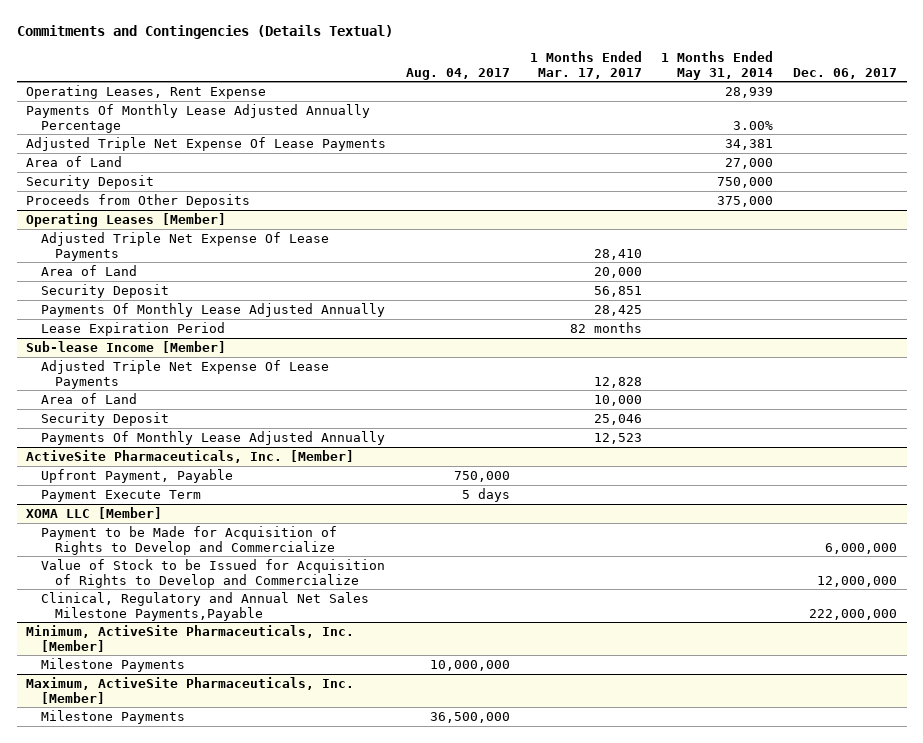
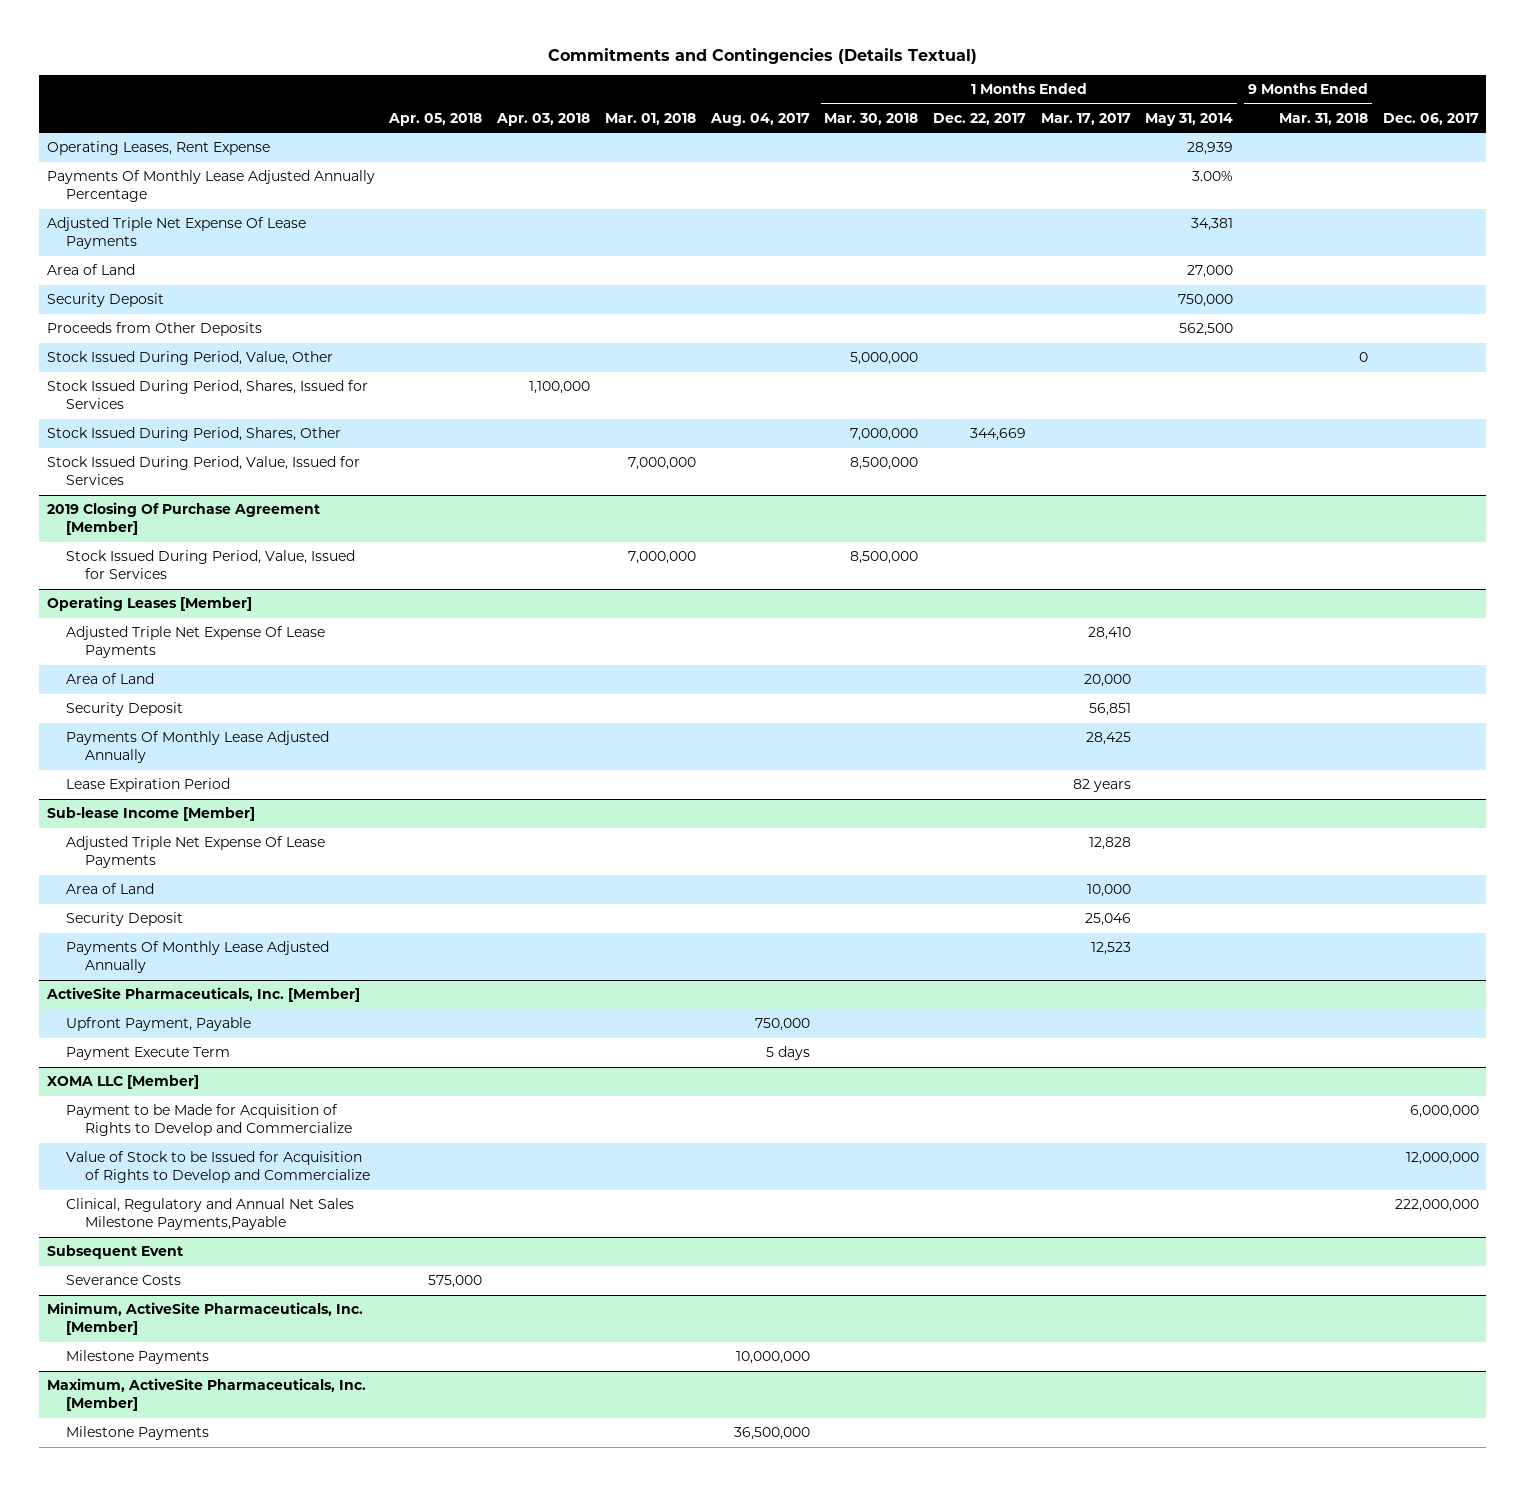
- | Aug. 04, 2017 | 1 Months Ended Mar. 17, 2017 | 1 Months Ended May 31, 2014 | Dec. 06, 2017
+ | Apr. 05, 2018 | Apr. 03, 2018 | Mar. 01, 2018 | Aug. 04, 2017 | 1 Months Ended Mar. 30, 2018 | 1 Months Ended Dec. 22, 2017 | 1 Months Ended Mar. 17, 2017 | 1 Months Ended May 31, 2014 | 9 Months Ended Mar. 31, 2018 | Dec. 06, 2017
- Proceeds from Other Deposits | | | 375,000 |
+ Proceeds from Other Deposits | | | | | | | | 562,500 | |
+ Stock Issued During Period, Value, Other | | | | | 5,000,000 | | | | 0 |
+ Stock Issued During Period, Shares, Issued for Services | | 1,100,000 | | | | | | | |
+ Stock Issued During Period, Shares, Other | | | | | 7,000,000 | 344,669 | | | |
+ Stock Issued During Period, Value, Issued for Services | | | 7,000,000 | | 8,500,000 | | | | |
+ 2019 Closing Of Purchase Agreement [Member]
+ Stock Issued During Period, Value, Issued for Services | | | 7,000,000 | | 8,500,000 | | | | |
@ Operating Leases [Member]
- Lease Expiration Period | | 82 months | |
+ Lease Expiration Period | | | | | | | 82 years | | |
+ Subsequent Event
+ Severance Costs | 575,000 | | | | | | | | |

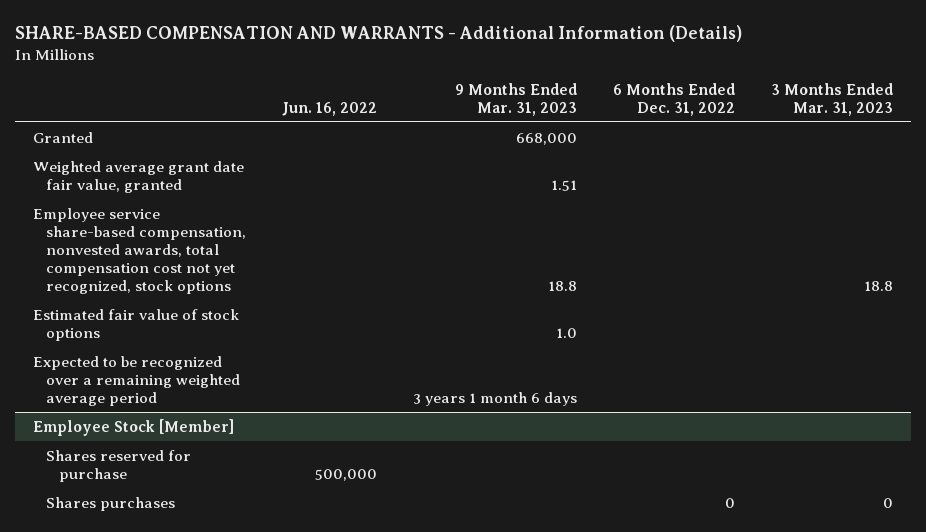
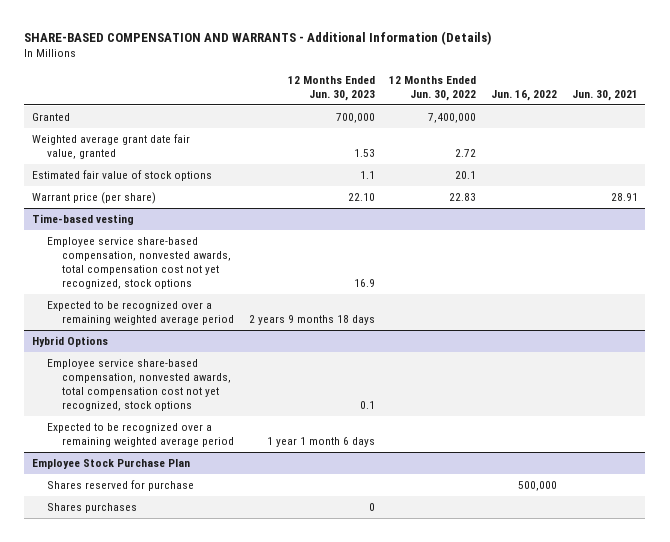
- | Jun. 16, 2022 | 9 Months Ended Mar. 31, 2023 | 6 Months Ended Dec. 31, 2022 | 3 Months Ended Mar. 31, 2023
+ | 12 Months Ended Jun. 30, 2023 | 12 Months Ended Jun. 30, 2022 | Jun. 16, 2022 | Jun. 30, 2021
- Employee service share-based compensation, nonvested awards, total compensation cost not yet recognized, stock options | | 18.8 | | 18.8
- Expected to be recognized over a remaining weighted average period | | 3 years 1 month 6 days | |
- Employee Stock [Member]
+ Warrant price (per share) | 22.10 | 22.83 | | 28.91
+ Time-based vesting
+ Employee service share-based compensation, nonvested awards, total compensation cost not yet recognized, stock options | 16.9 | | |
+ Expected to be recognized over a remaining weighted average period | 2 years 9 months 18 days | | |
+ Hybrid Options
+ Employee service share-based compensation, nonvested awards, total compensation cost not yet recognized, stock options | 0.1 | | |
+ Expected to be recognized over a remaining weighted average period | 1 year 1 month 6 days | | |
+ Employee Stock Purchase Plan

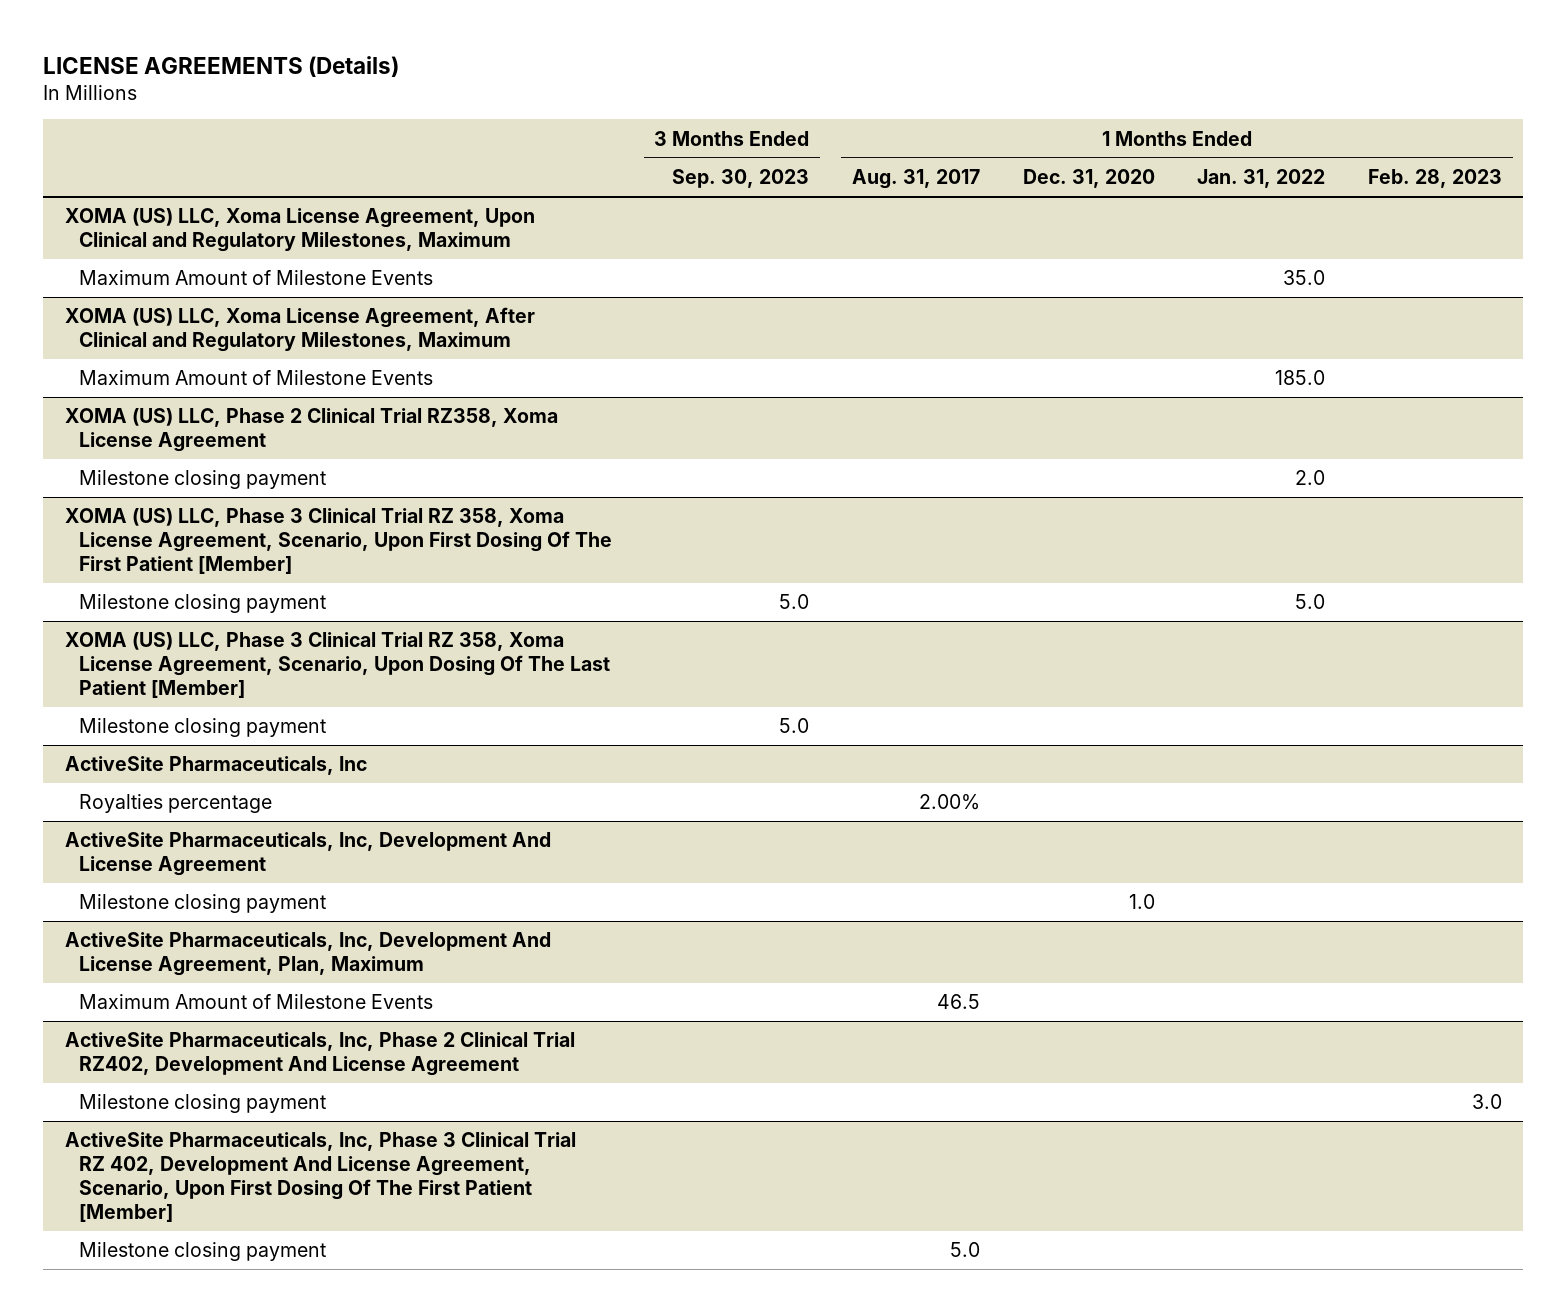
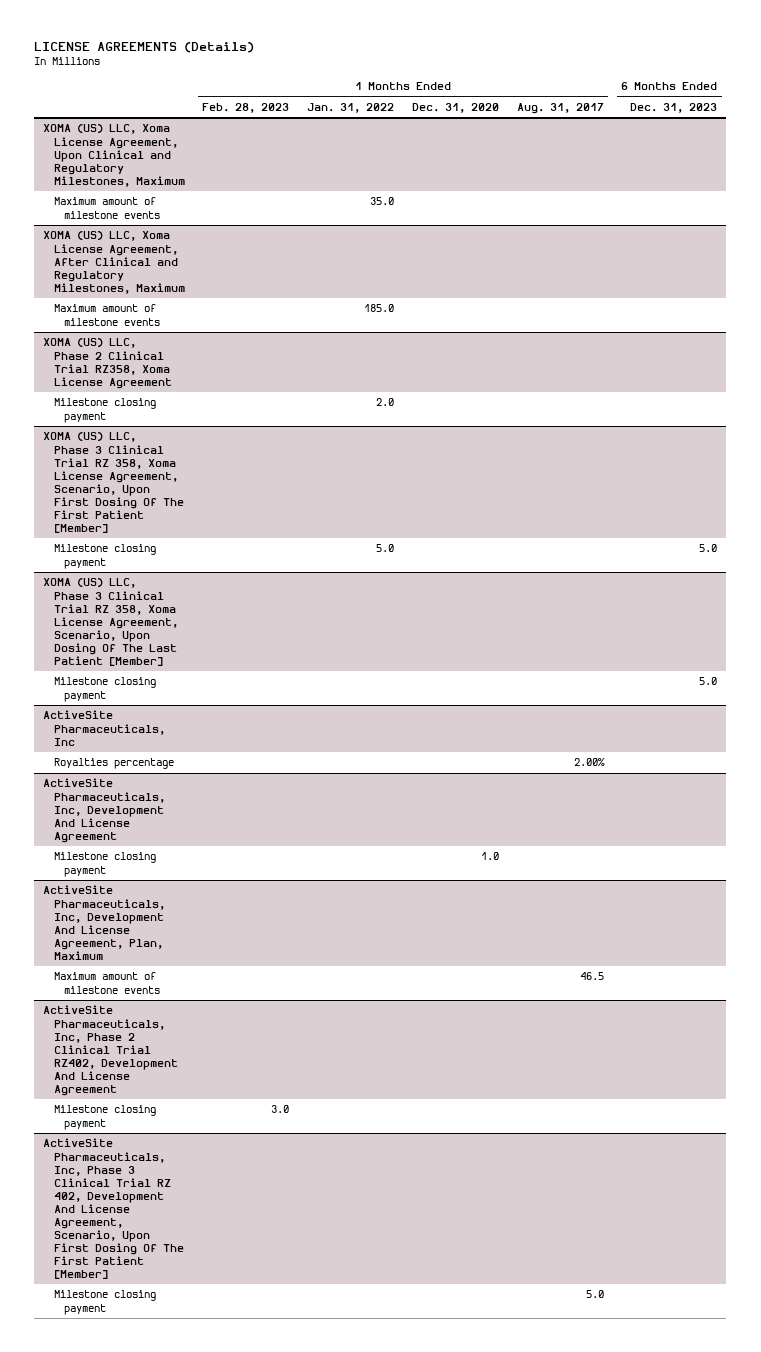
- | 3 Months Ended Sep. 30, 2023 | 1 Months Ended Aug. 31, 2017 | 1 Months Ended Dec. 31, 2020 | 1 Months Ended Jan. 31, 2022 | 1 Months Ended Feb. 28, 2023
+ | 1 Months Ended Feb. 28, 2023 | 1 Months Ended Jan. 31, 2022 | 1 Months Ended Dec. 31, 2020 | 1 Months Ended Aug. 31, 2017 | 6 Months Ended Dec. 31, 2023
@ XOMA (US) LLC, Xoma License Agreement, Upon Clinical and Regulatory Milestones, Maximum
- Maximum Amount of Milestone Events | | | | 35.0 |
+ Maximum amount of milestone events | | 35.0 | | |
@ XOMA (US) LLC, Xoma License Agreement, After Clinical and Regulatory Milestones, Maximum
- Maximum Amount of Milestone Events | | | | 185.0 |
+ Maximum amount of milestone events | | 185.0 | | |
@ ActiveSite Pharmaceuticals, Inc, Development And License Agreement, Plan, Maximum
- Maximum Amount of Milestone Events | | 46.5 | | |
+ Maximum amount of milestone events | | | | 46.5 |

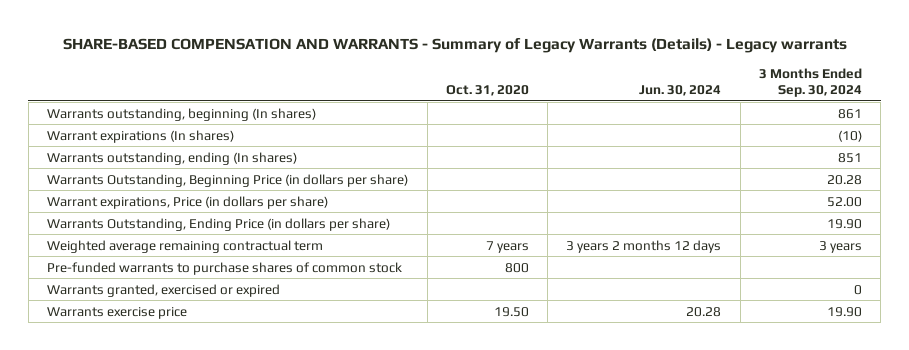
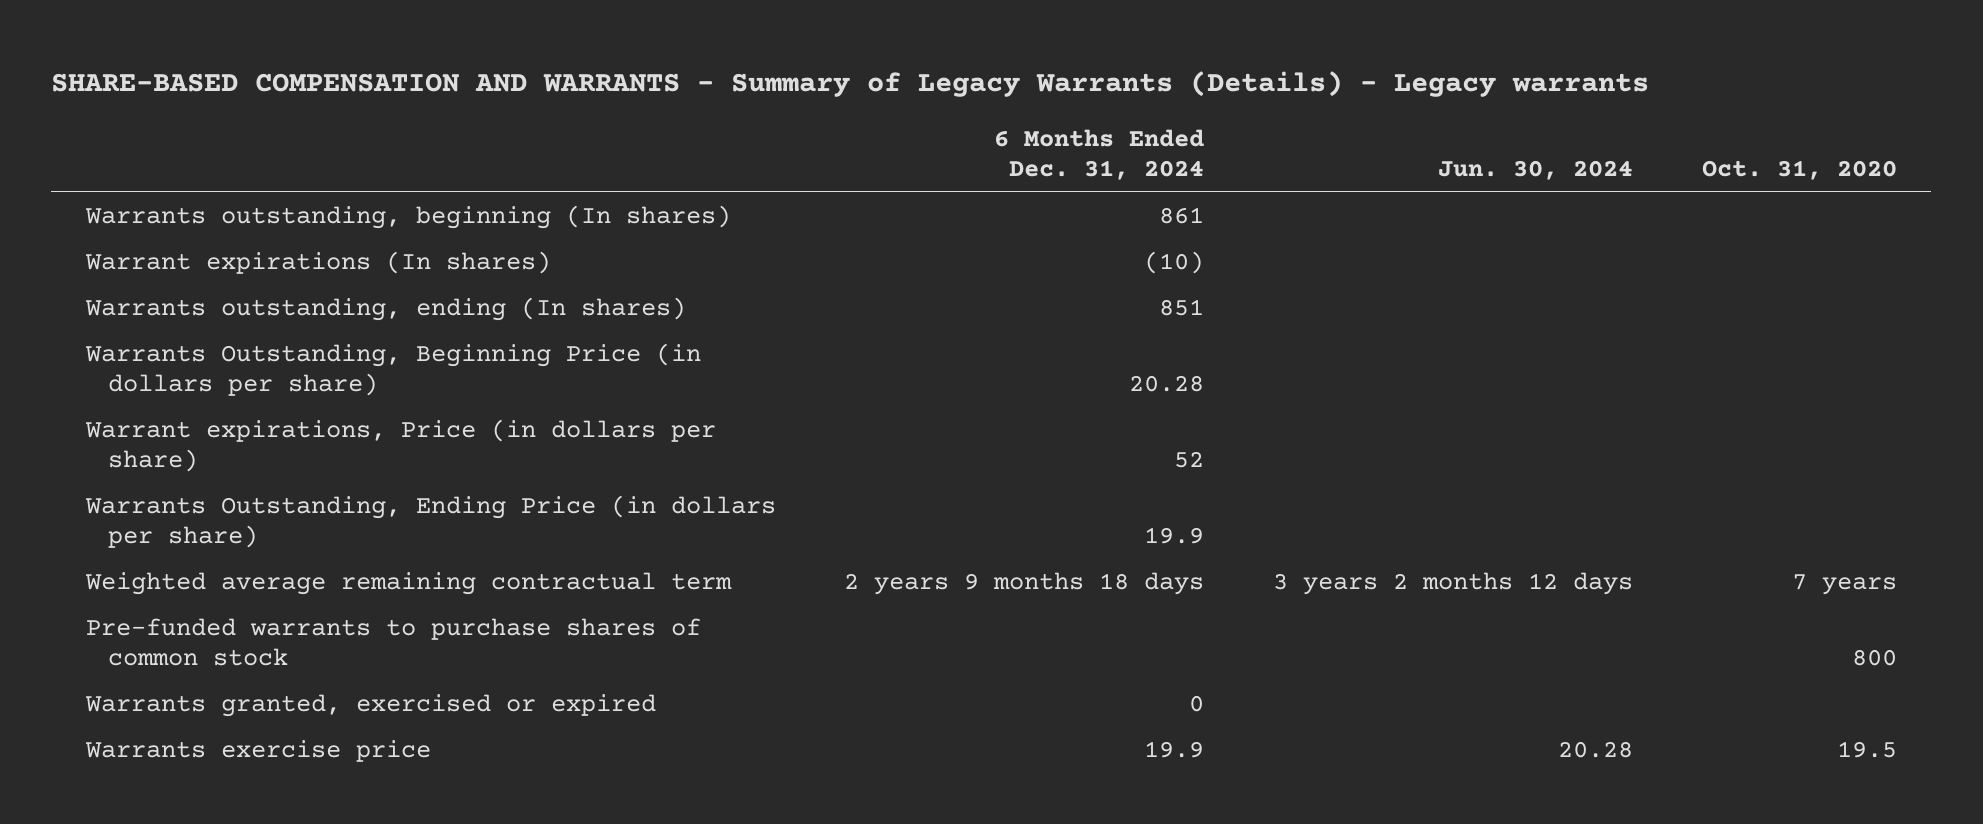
- | Oct. 31, 2020 | Jun. 30, 2024 | 3 Months Ended Sep. 30, 2024
+ | 6 Months Ended Dec. 31, 2024 | Jun. 30, 2024 | Oct. 31, 2020
- Warrants exercise price | 19.50 | 20.28 | 19.90
+ Warrants exercise price | 19.9 | 20.28 | 19.5

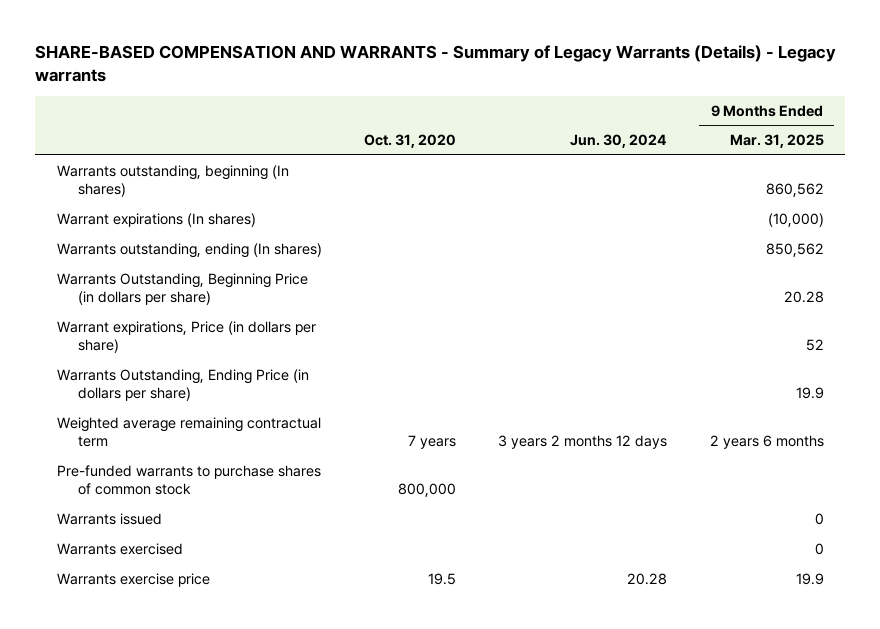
- | 6 Months Ended Dec. 31, 2024 | Jun. 30, 2024 | Oct. 31, 2020
+ | Oct. 31, 2020 | Jun. 30, 2024 | 9 Months Ended Mar. 31, 2025
- Pre-funded warrants to purchase shares of common stock | | | 800
- Warrants granted, exercised or expired | 0 | |
+ Pre-funded warrants to purchase shares of common stock | 800,000 | |
+ Warrants issued | | | 0
+ Warrants exercised | | | 0

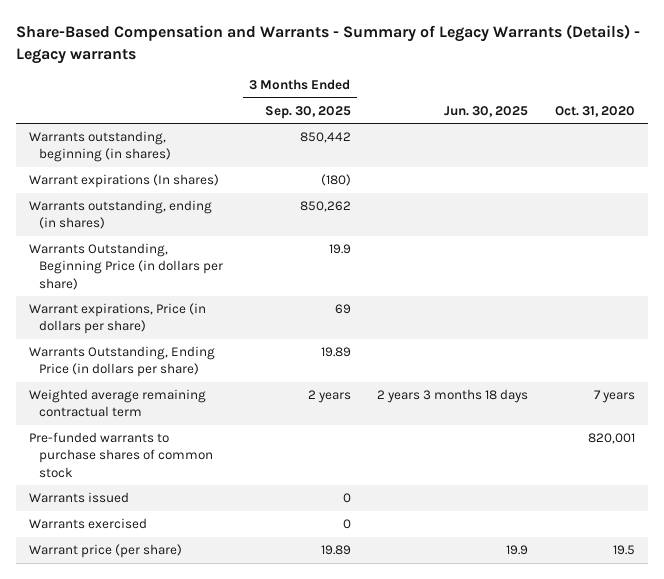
- SHARE-BASED COMPENSATION AND WARRANTS - Summary of Legacy Warrants (Details) - Legacy warrants
+ Share-Based Compensation and Warrants - Summary of Legacy Warrants (Details) - Legacy warrants
- | Oct. 31, 2020 | Jun. 30, 2024 | 9 Months Ended Mar. 31, 2025
+ | 3 Months Ended Sep. 30, 2025 | Jun. 30, 2025 | Oct. 31, 2020
- Warrants outstanding, beginning (In shares) | | | 860,562
+ Warrants outstanding, beginning (in shares) | 850,442 | |
- Warrants outstanding, ending (In shares) | | | 850,562
+ Warrants outstanding, ending (in shares) | 850,262 | |
- Pre-funded warrants to purchase shares of common stock | 800,000 | |
+ Pre-funded warrants to purchase shares of common stock | | | 820,001
- Warrants exercise price | 19.5 | 20.28 | 19.9
+ Warrant price (per share) | 19.89 | 19.9 | 19.5

